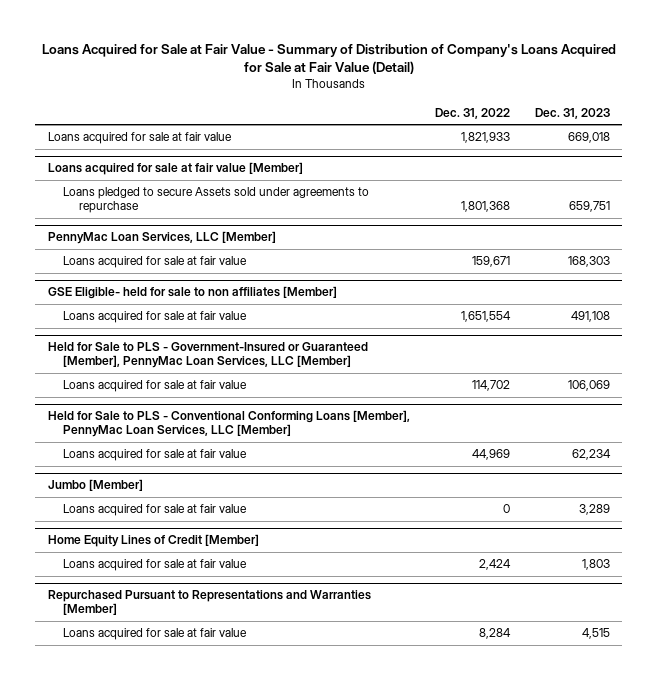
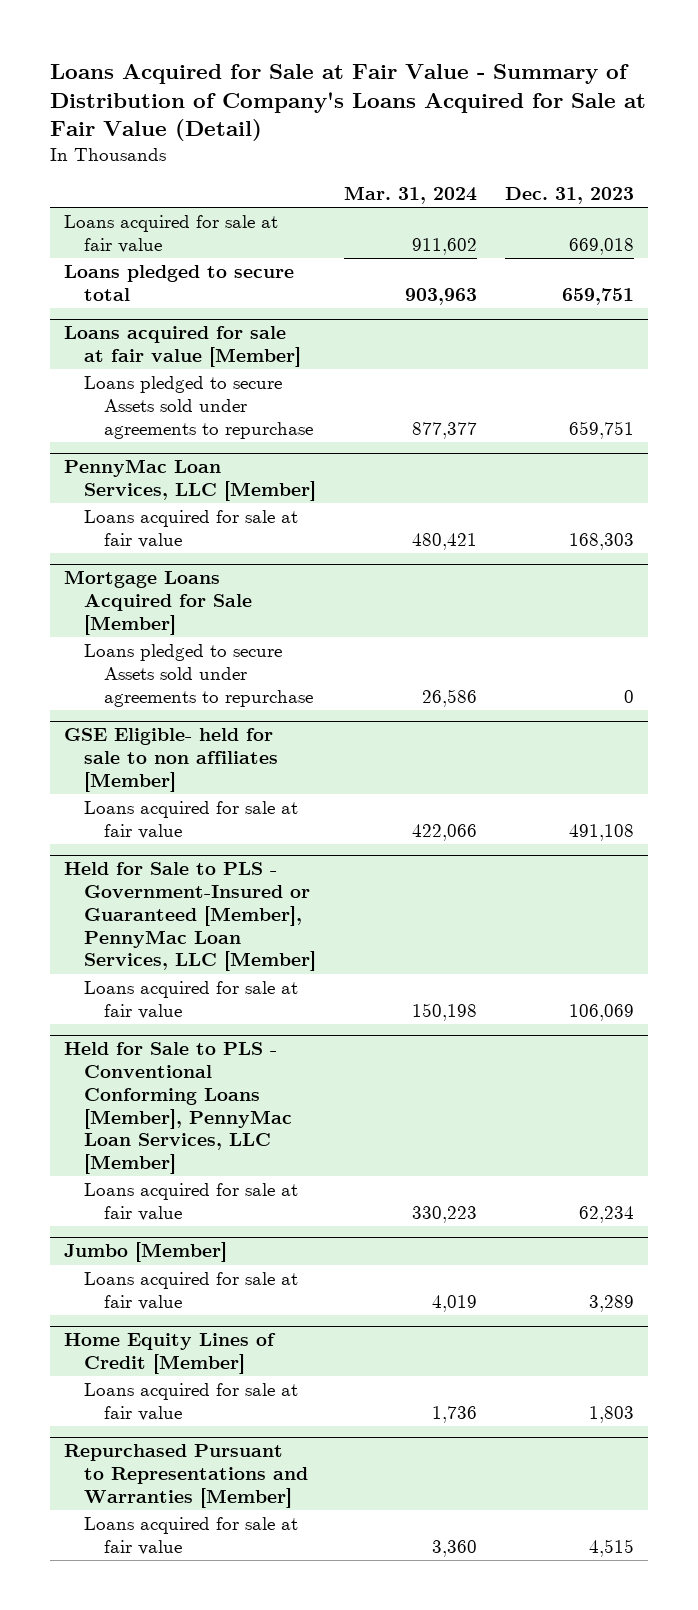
- | Dec. 31, 2022 | Dec. 31, 2023
+ | Mar. 31, 2024 | Dec. 31, 2023
+ Loans pledged to secure total | 903,963 | 659,751
+ Mortgage Loans Acquired for Sale [Member]
+ Loans pledged to secure Assets sold under agreements to repurchase | 26,586 | 0

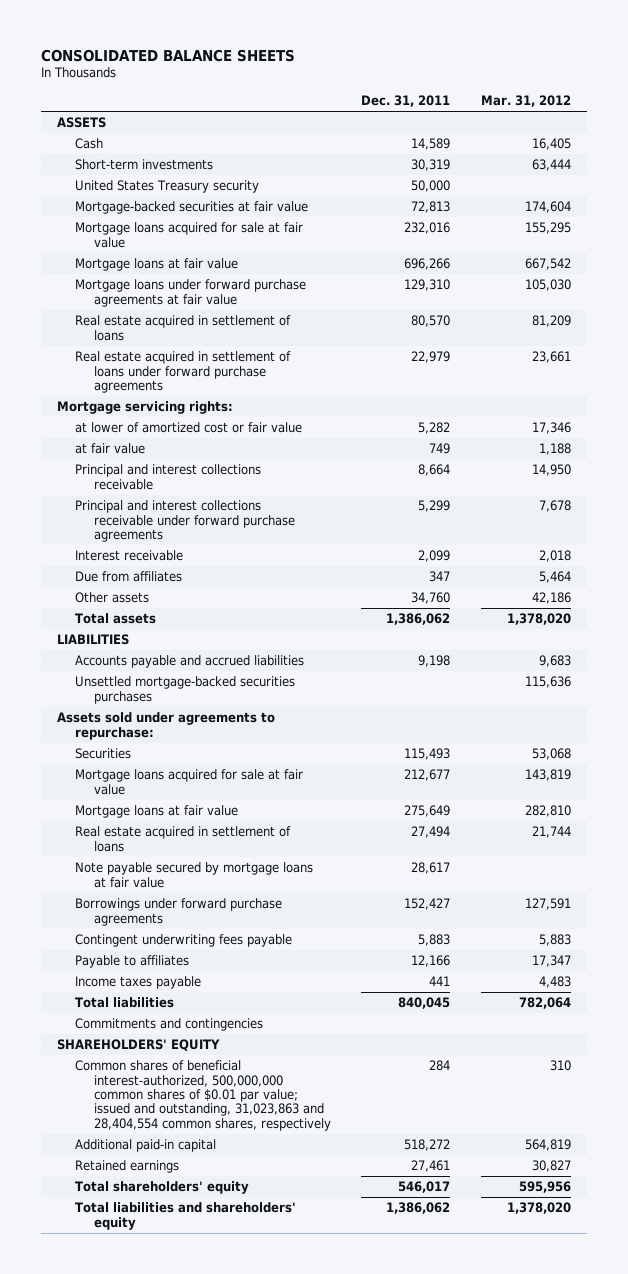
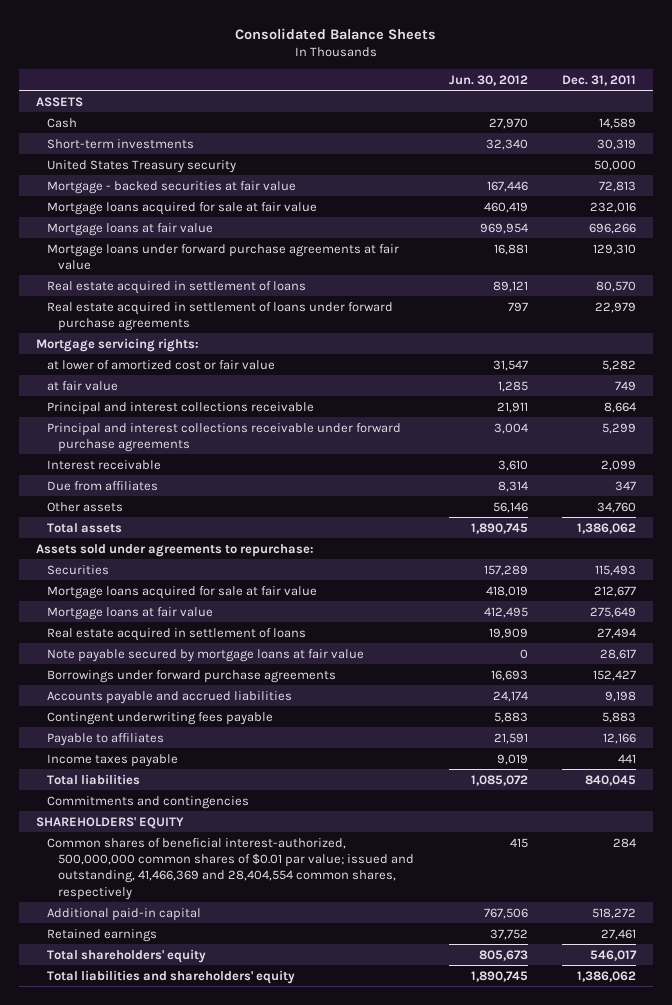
- CONSOLIDATED BALANCE SHEETS
+ Consolidated Balance Sheets
- | Dec. 31, 2011 | Mar. 31, 2012
+ | Jun. 30, 2012 | Dec. 31, 2011
- Mortgage-backed securities at fair value | 72,813 | 174,604
+ Mortgage - backed securities at fair value | 167,446 | 72,813
- LIABILITIES
- Unsettled mortgage-backed securities purchases | | 115,636
moved down: Accounts payable and accrued liabilities | 24,174 | 9,198
- Common shares of beneficial interest-authorized, 500,000,000 common shares of $0.01 par value; issued and outstanding, 31,023,863 and 28,404,554 common shares, respectively | 284 | 310
+ Common shares of beneficial interest-authorized, 500,000,000 common shares of $0.01 par value; issued and outstanding, 41,466,369 and 28,404,554 common shares, respectively | 415 | 284

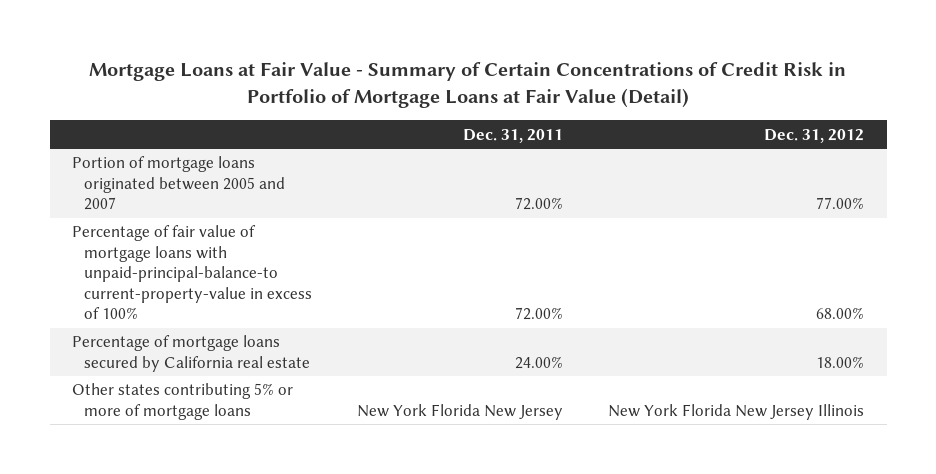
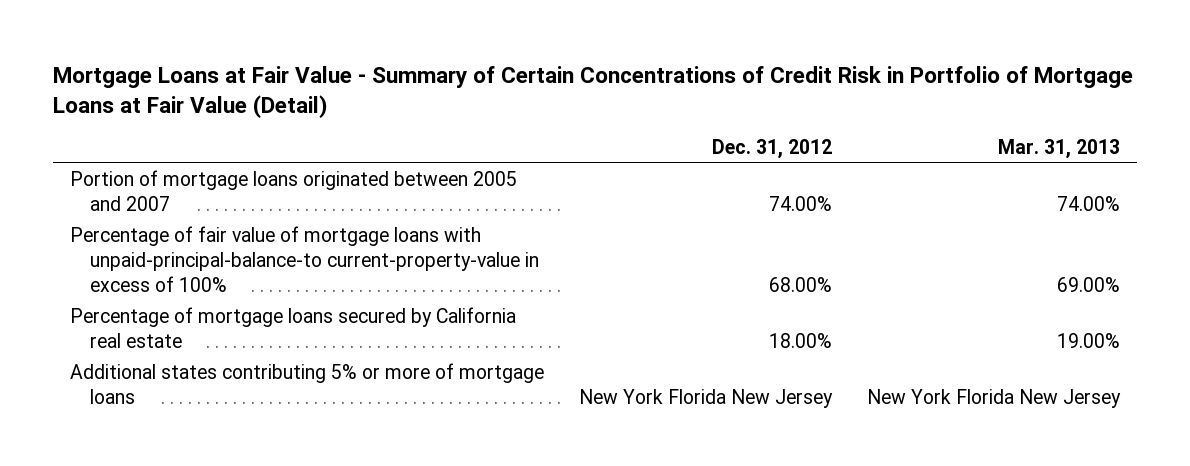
- | Dec. 31, 2011 | Dec. 31, 2012
+ | Dec. 31, 2012 | Mar. 31, 2013
- Portion of mortgage loans originated between 2005 and 2007 | 72.00% | 77.00%
+ Portion of mortgage loans originated between 2005 and 2007 | 74.00% | 74.00%
- Other states contributing 5% or more of mortgage loans | New York Florida New Jersey | New York Florida New Jersey Illinois
+ Additional states contributing 5% or more of mortgage loans | New York Florida New Jersey | New York Florida New Jersey

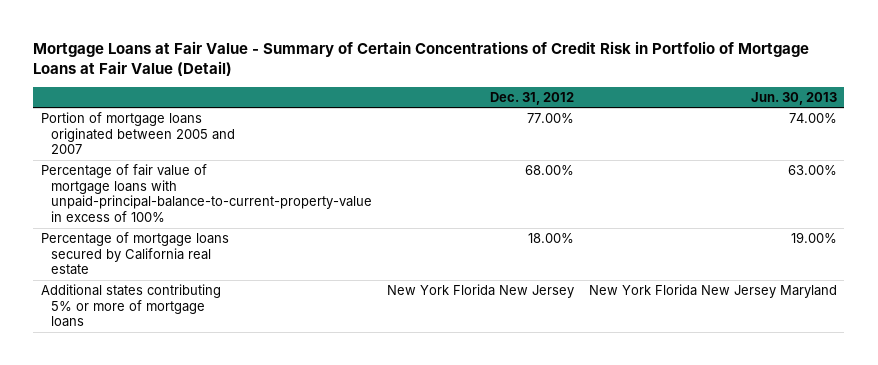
- | Dec. 31, 2012 | Mar. 31, 2013
+ | Dec. 31, 2012 | Jun. 30, 2013
- Portion of mortgage loans originated between 2005 and 2007 | 74.00% | 74.00%
- Percentage of fair value of mortgage loans with unpaid-principal-balance-to current-property-value in excess of 100% | 68.00% | 69.00%
+ Portion of mortgage loans originated between 2005 and 2007 | 77.00% | 74.00%
+ Percentage of fair value of mortgage loans with unpaid-principal-balance-to-current-property-value in excess of 100% | 68.00% | 63.00%

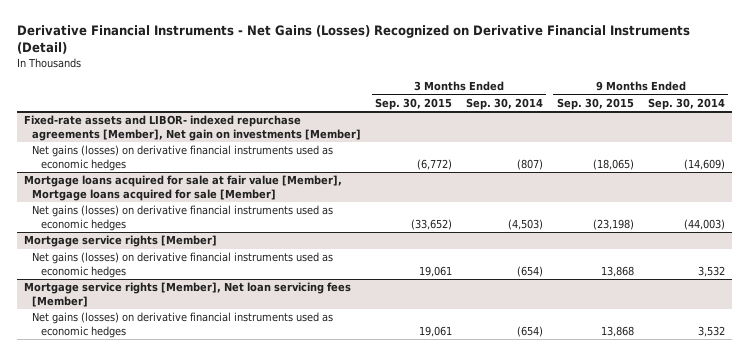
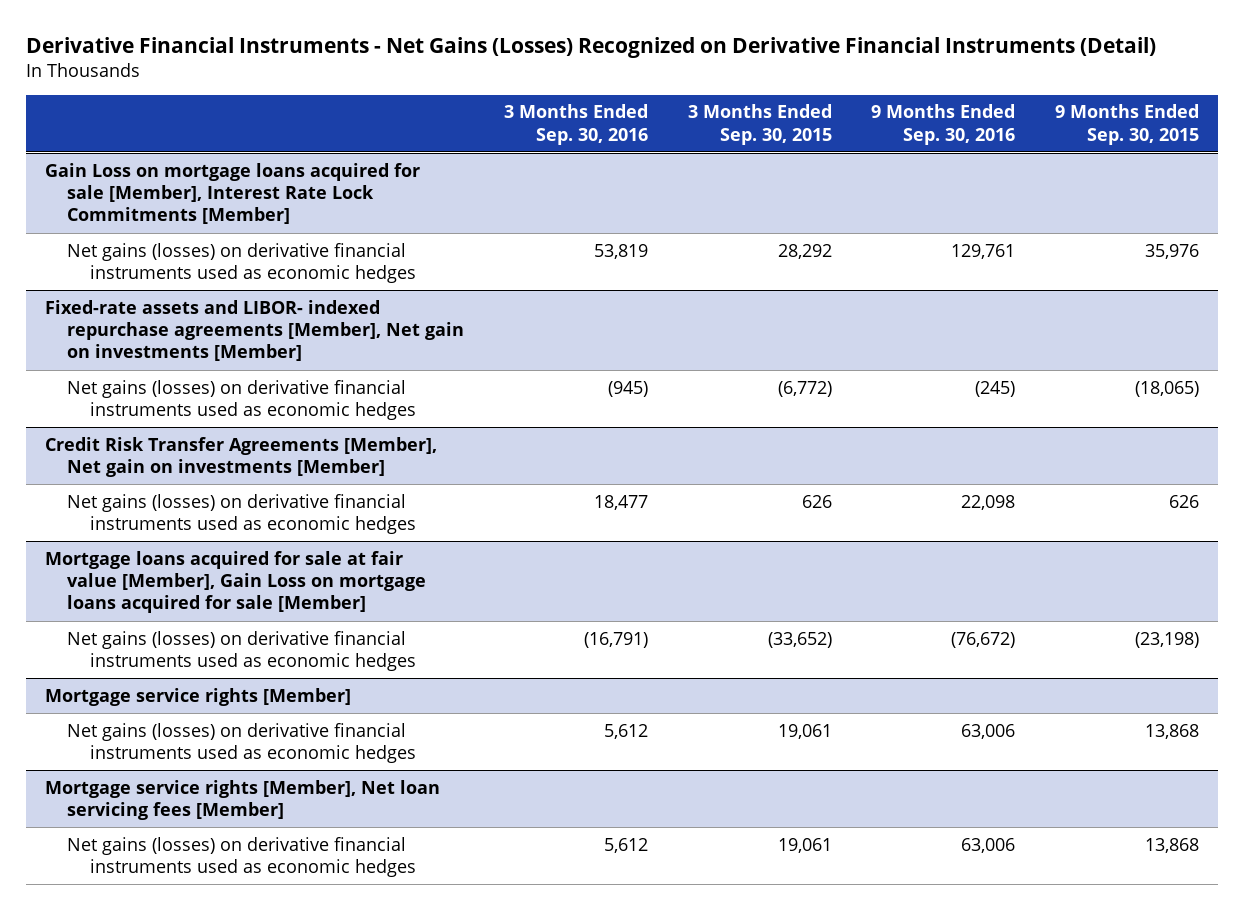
- | 3 Months Ended Sep. 30, 2015 | 3 Months Ended Sep. 30, 2014 | 9 Months Ended Sep. 30, 2015 | 9 Months Ended Sep. 30, 2014
+ | 3 Months Ended Sep. 30, 2016 | 3 Months Ended Sep. 30, 2015 | 9 Months Ended Sep. 30, 2016 | 9 Months Ended Sep. 30, 2015
+ Gain Loss on mortgage loans acquired for sale [Member], Interest Rate Lock Commitments [Member]
+ Net gains (losses) on derivative financial instruments used as economic hedges | 53,819 | 28,292 | 129,761 | 35,976
- Mortgage loans acquired for sale at fair value [Member], Mortgage loans acquired for sale [Member]
+ Credit Risk Transfer Agreements [Member], Net gain on investments [Member]
+ Net gains (losses) on derivative financial instruments used as economic hedges | 18,477 | 626 | 22,098 | 626
+ Mortgage loans acquired for sale at fair value [Member], Gain Loss on mortgage loans acquired for sale [Member]

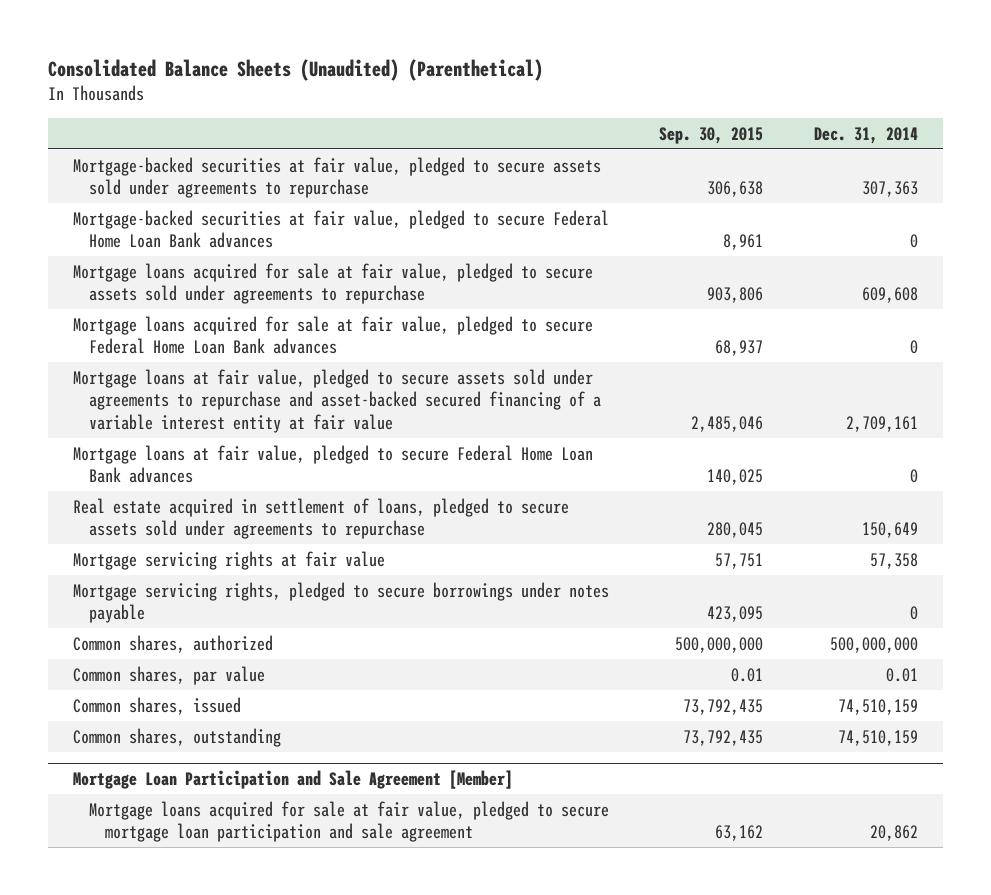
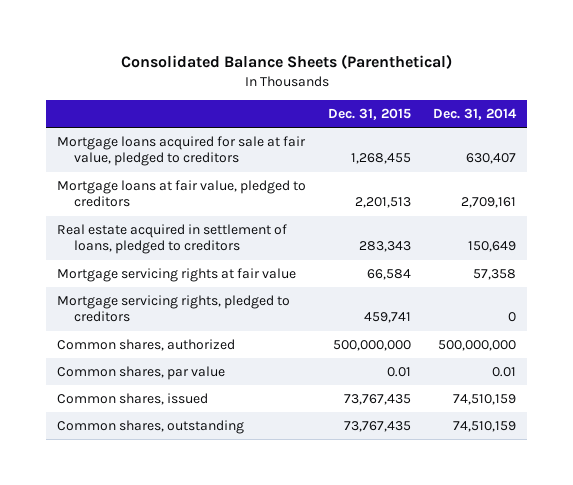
- Consolidated Balance Sheets (Unaudited) (Parenthetical)
+ Consolidated Balance Sheets (Parenthetical)
- | Sep. 30, 2015 | Dec. 31, 2014
+ | Dec. 31, 2015 | Dec. 31, 2014
- Mortgage-backed securities at fair value, pledged to secure assets sold under agreements to repurchase | 306,638 | 307,363
- Mortgage-backed securities at fair value, pledged to secure Federal Home Loan Bank advances | 8,961 | 0
- Mortgage loans acquired for sale at fair value, pledged to secure assets sold under agreements to repurchase | 903,806 | 609,608
- Mortgage loans acquired for sale at fair value, pledged to secure Federal Home Loan Bank advances | 68,937 | 0
- Mortgage loans at fair value, pledged to secure assets sold under agreements to repurchase and asset-backed secured financing of a variable interest entity at fair value | 2,485,046 | 2,709,161
- Mortgage loans at fair value, pledged to secure Federal Home Loan Bank advances | 140,025 | 0
- Real estate acquired in settlement of loans, pledged to secure assets sold under agreements to repurchase | 280,045 | 150,649
+ Mortgage loans acquired for sale at fair value, pledged to creditors | 1,268,455 | 630,407
+ Mortgage loans at fair value, pledged to creditors | 2,201,513 | 2,709,161
+ Real estate acquired in settlement of loans, pledged to creditors | 283,343 | 150,649
- Mortgage servicing rights, pledged to secure borrowings under notes payable | 423,095 | 0
+ Mortgage servicing rights, pledged to creditors | 459,741 | 0
- Mortgage Loan Participation and Sale Agreement [Member]
- Mortgage loans acquired for sale at fair value, pledged to secure mortgage loan participation and sale agreement | 63,162 | 20,862

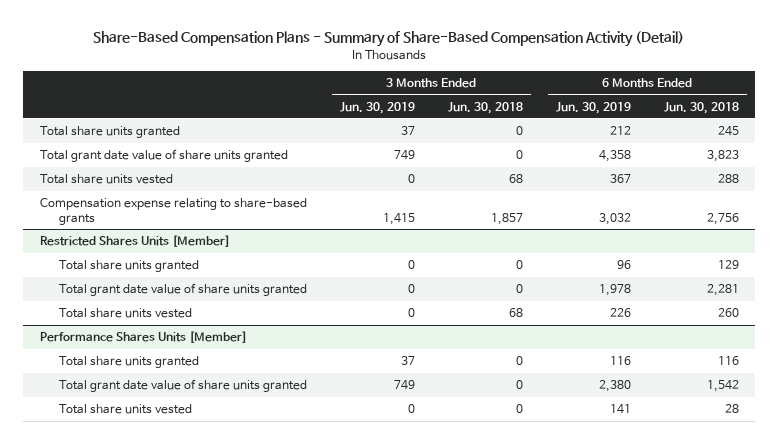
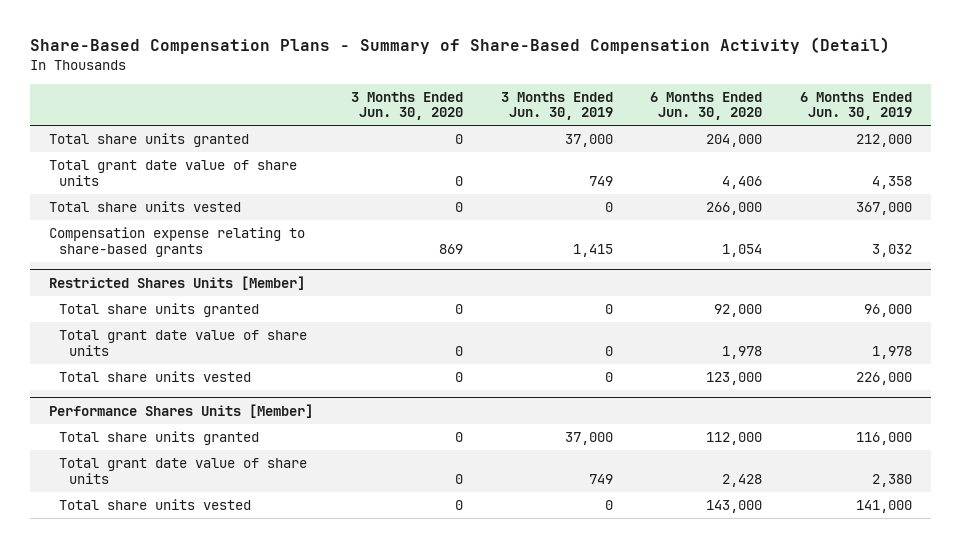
- | 3 Months Ended Jun. 30, 2019 | 3 Months Ended Jun. 30, 2018 | 6 Months Ended Jun. 30, 2019 | 6 Months Ended Jun. 30, 2018
+ | 3 Months Ended Jun. 30, 2020 | 3 Months Ended Jun. 30, 2019 | 6 Months Ended Jun. 30, 2020 | 6 Months Ended Jun. 30, 2019
- Total share units granted | 37 | 0 | 212 | 245
- Total grant date value of share units granted | 749 | 0 | 4,358 | 3,823
- Total share units vested | 0 | 68 | 367 | 288
+ Total share units granted | 0 | 37,000 | 204,000 | 212,000
+ Total grant date value of share units | 0 | 749 | 4,406 | 4,358
+ Total share units vested | 0 | 0 | 266,000 | 367,000
@ Restricted Shares Units [Member]
- Total share units granted | 0 | 0 | 96 | 129
- Total grant date value of share units granted | 0 | 0 | 1,978 | 2,281
- Total share units vested | 0 | 68 | 226 | 260
+ Total share units granted | 0 | 0 | 92,000 | 96,000
+ Total grant date value of share units | 0 | 0 | 1,978 | 1,978
+ Total share units vested | 0 | 0 | 123,000 | 226,000
@ Performance Shares Units [Member]
- Total share units granted | 37 | 0 | 116 | 116
- Total grant date value of share units granted | 749 | 0 | 2,380 | 1,542
- Total share units vested | 0 | 0 | 141 | 28
+ Total share units granted | 0 | 37,000 | 112,000 | 116,000
+ Total grant date value of share units | 0 | 749 | 2,428 | 2,380
+ Total share units vested | 0 | 0 | 143,000 | 141,000

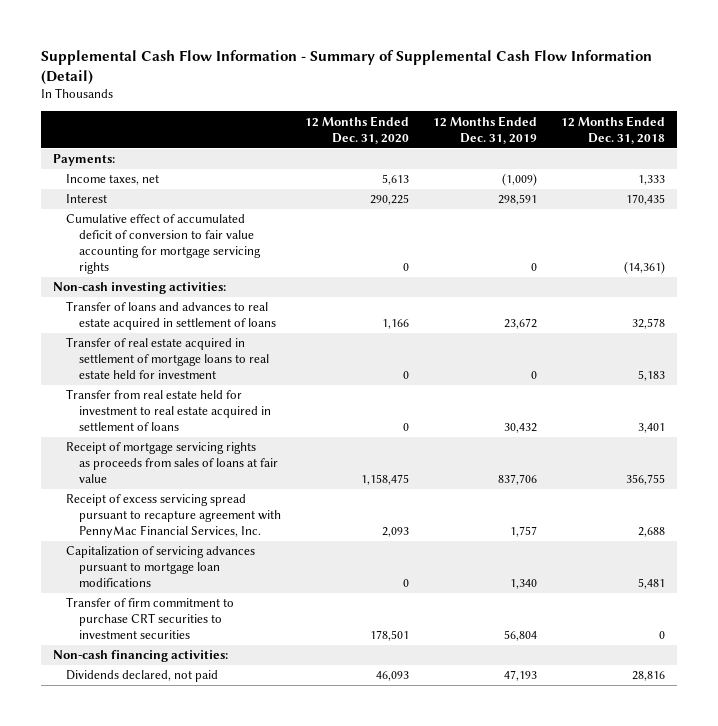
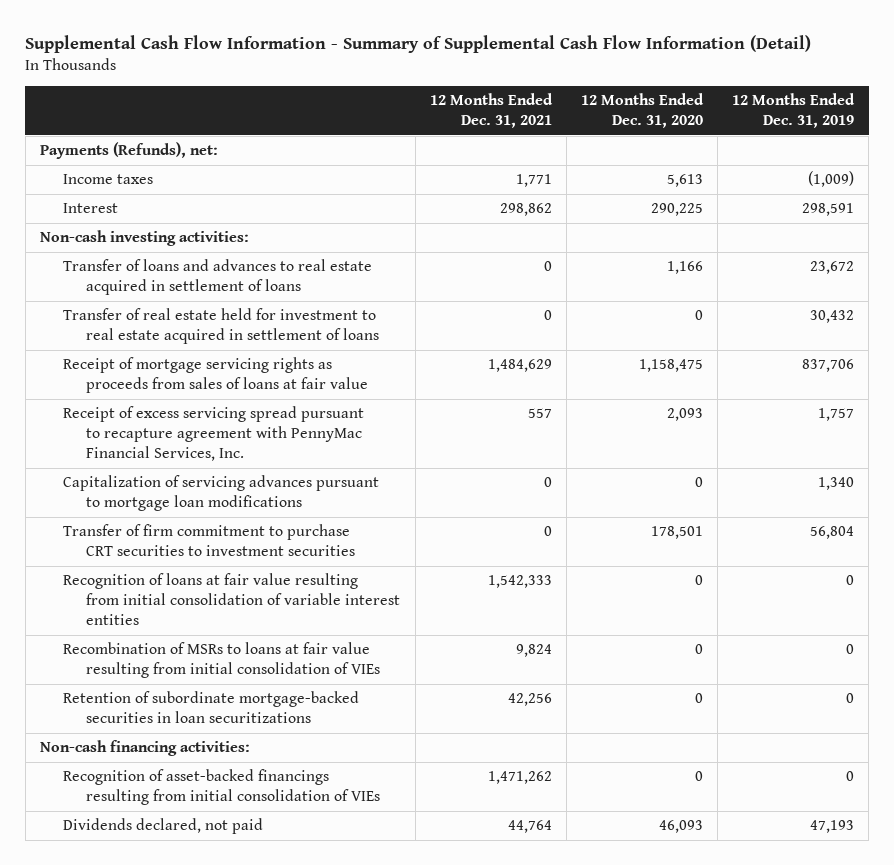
- | 12 Months Ended Dec. 31, 2020 | 12 Months Ended Dec. 31, 2019 | 12 Months Ended Dec. 31, 2018
+ | 12 Months Ended Dec. 31, 2021 | 12 Months Ended Dec. 31, 2020 | 12 Months Ended Dec. 31, 2019
- Payments:
- Income taxes, net | 5,613 | (1,009) | 1,333
+ Payments (Refunds), net:
+ Income taxes | 1,771 | 5,613 | (1,009)
- Cumulative effect of accumulated deficit of conversion to fair value accounting for mortgage servicing rights | 0 | 0 | (14,361)
- Transfer of real estate acquired in settlement of mortgage loans to real estate held for investment | 0 | 0 | 5,183
- Transfer from real estate held for investment to real estate acquired in settlement of loans | 0 | 30,432 | 3,401
+ Transfer of real estate held for investment to real estate acquired in settlement of loans | 0 | 0 | 30,432
+ Recognition of loans at fair value resulting from initial consolidation of variable interest entities | 1,542,333 | 0 | 0
+ Recombination of MSRs to loans at fair value resulting from initial consolidation of VIEs | 9,824 | 0 | 0
+ Retention of subordinate mortgage-backed securities in loan securitizations | 42,256 | 0 | 0
+ Recognition of asset-backed financings resulting from initial consolidation of VIEs | 1,471,262 | 0 | 0

